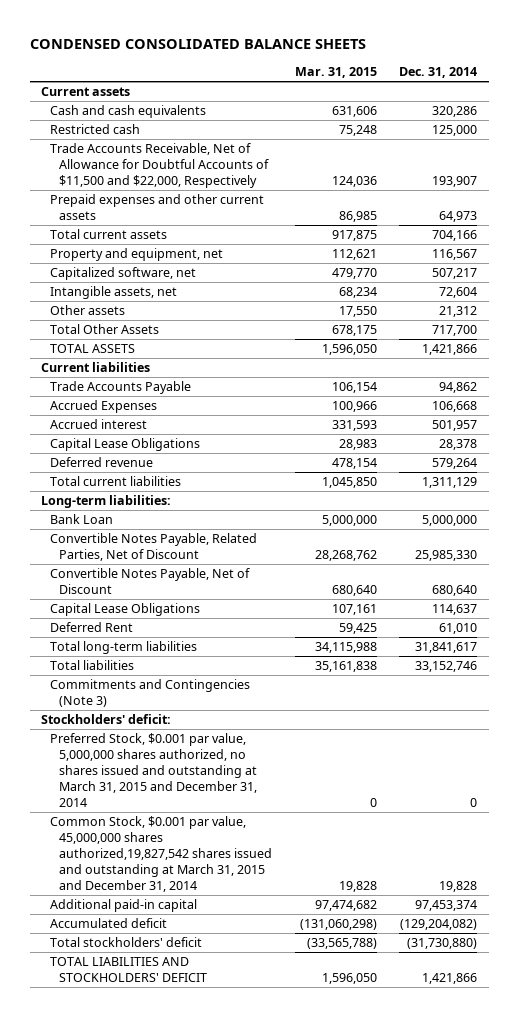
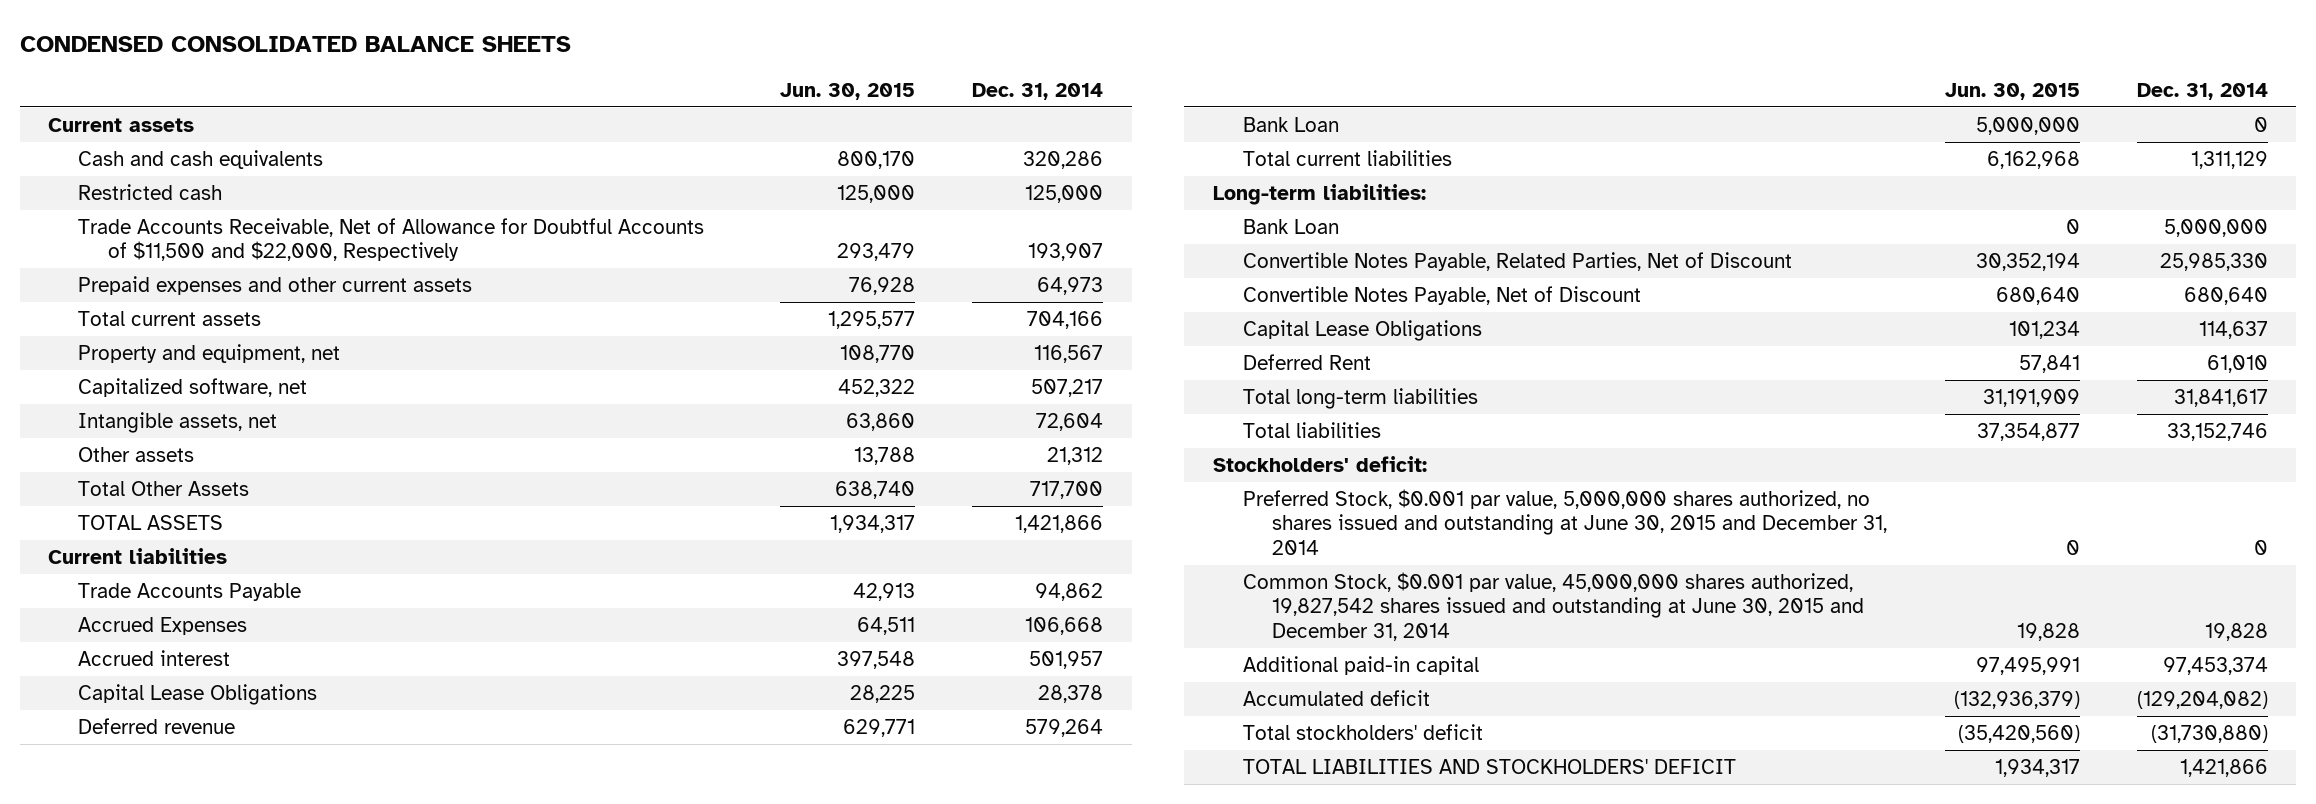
- | Mar. 31, 2015 | Dec. 31, 2014
+ | Jun. 30, 2015 | Dec. 31, 2014
+ Bank Loan | 5,000,000 | 0
- Commitments and Contingencies (Note 3)
- Preferred Stock, $0.001 par value, 5,000,000 shares authorized, no shares issued and outstanding at March 31, 2015 and December 31, 2014 | 0 | 0
- Common Stock, $0.001 par value, 45,000,000 shares authorized,19,827,542 shares issued and outstanding at March 31, 2015 and December 31, 2014 | 19,828 | 19,828
+ Preferred Stock, $0.001 par value, 5,000,000 shares authorized, no shares issued and outstanding at June 30, 2015 and December 31, 2014 | 0 | 0
+ Common Stock, $0.001 par value, 45,000,000 shares authorized, 19,827,542 shares issued and outstanding at June 30, 2015 and December 31, 2014 | 19,828 | 19,828

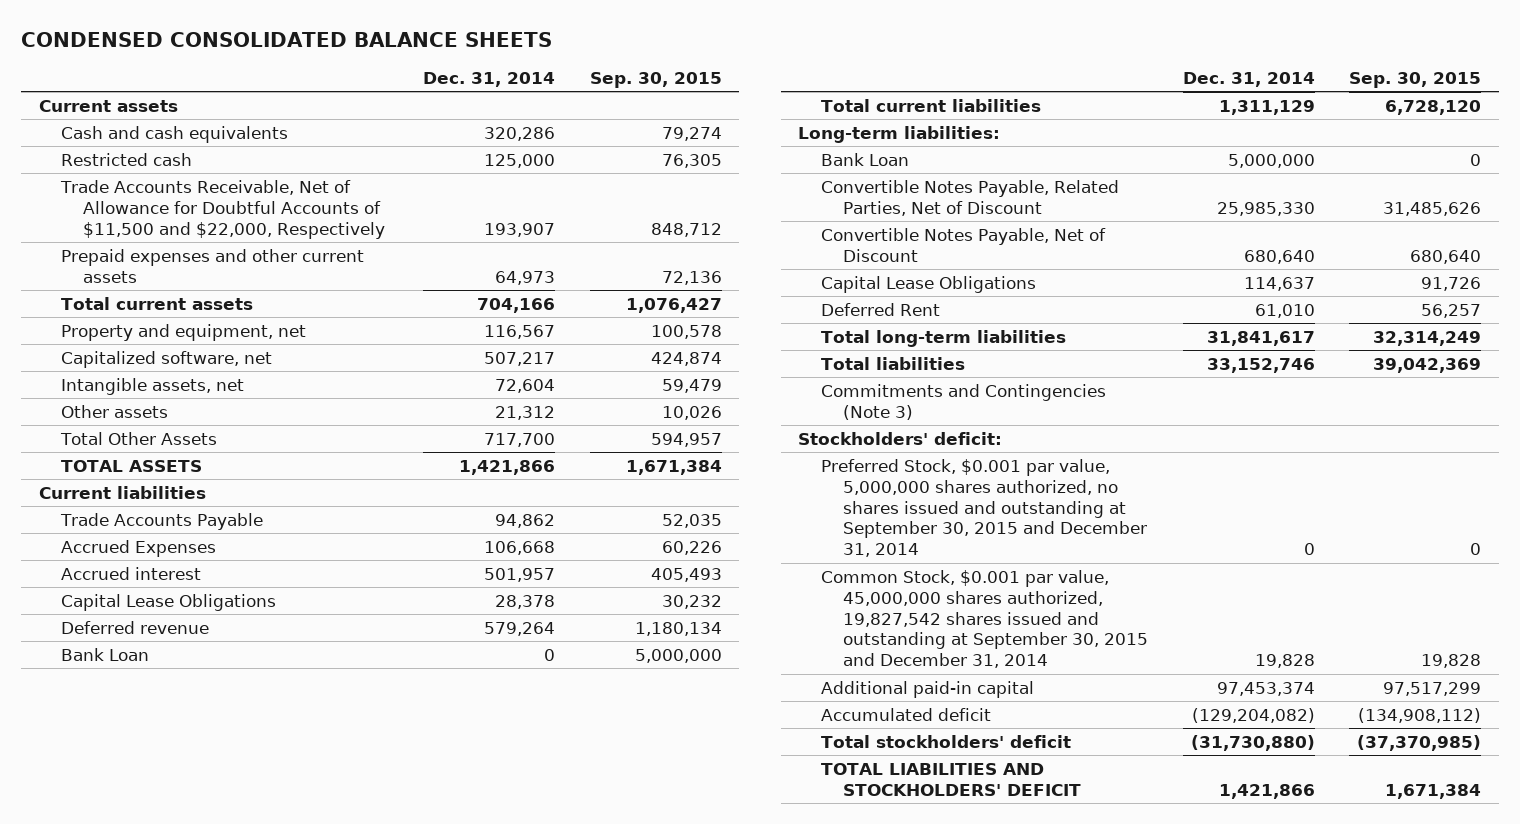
- | Jun. 30, 2015 | Dec. 31, 2014
+ | Dec. 31, 2014 | Sep. 30, 2015
+ Commitments and Contingencies (Note 3)
- Preferred Stock, $0.001 par value, 5,000,000 shares authorized, no shares issued and outstanding at June 30, 2015 and December 31, 2014 | 0 | 0
- Common Stock, $0.001 par value, 45,000,000 shares authorized, 19,827,542 shares issued and outstanding at June 30, 2015 and December 31, 2014 | 19,828 | 19,828
+ Preferred Stock, $0.001 par value, 5,000,000 shares authorized, no shares issued and outstanding at September 30, 2015 and December 31, 2014 | 0 | 0
+ Common Stock, $0.001 par value, 45,000,000 shares authorized, 19,827,542 shares issued and outstanding at September 30, 2015 and December 31, 2014 | 19,828 | 19,828

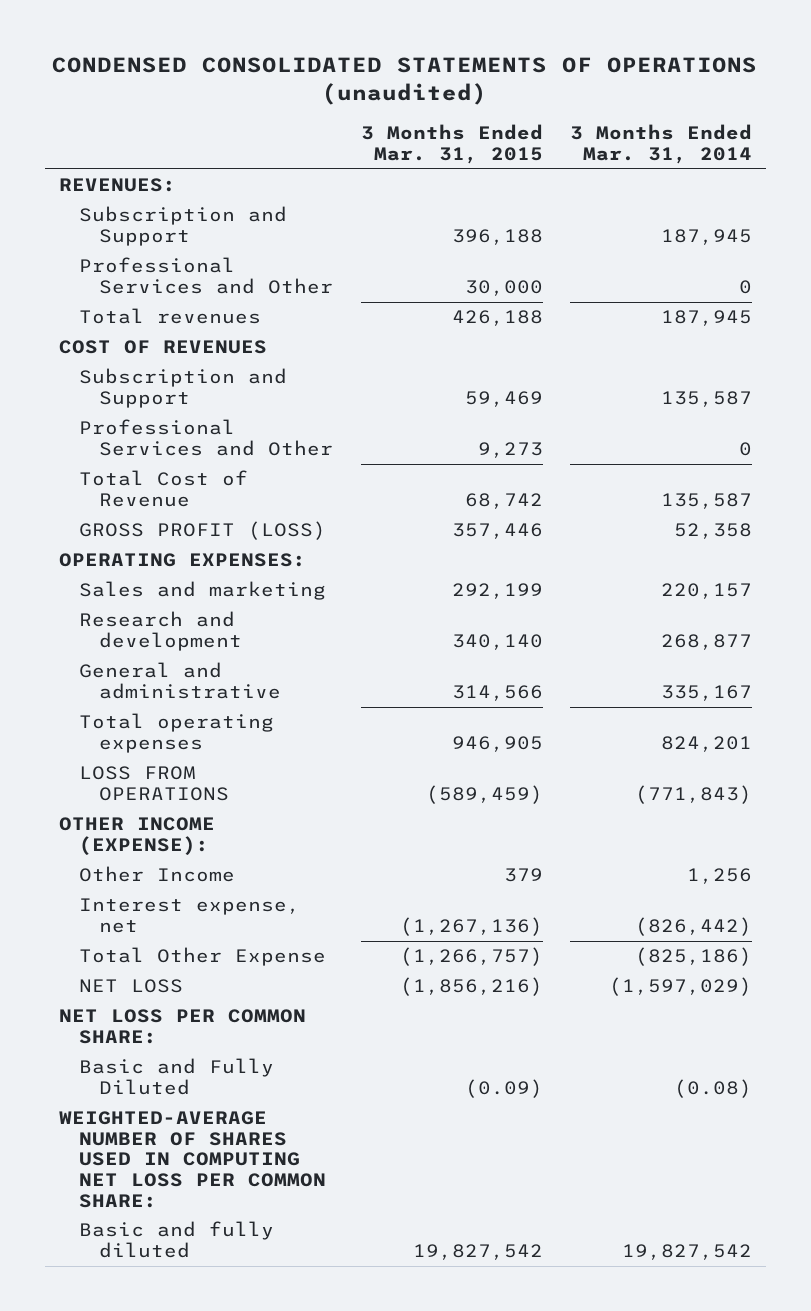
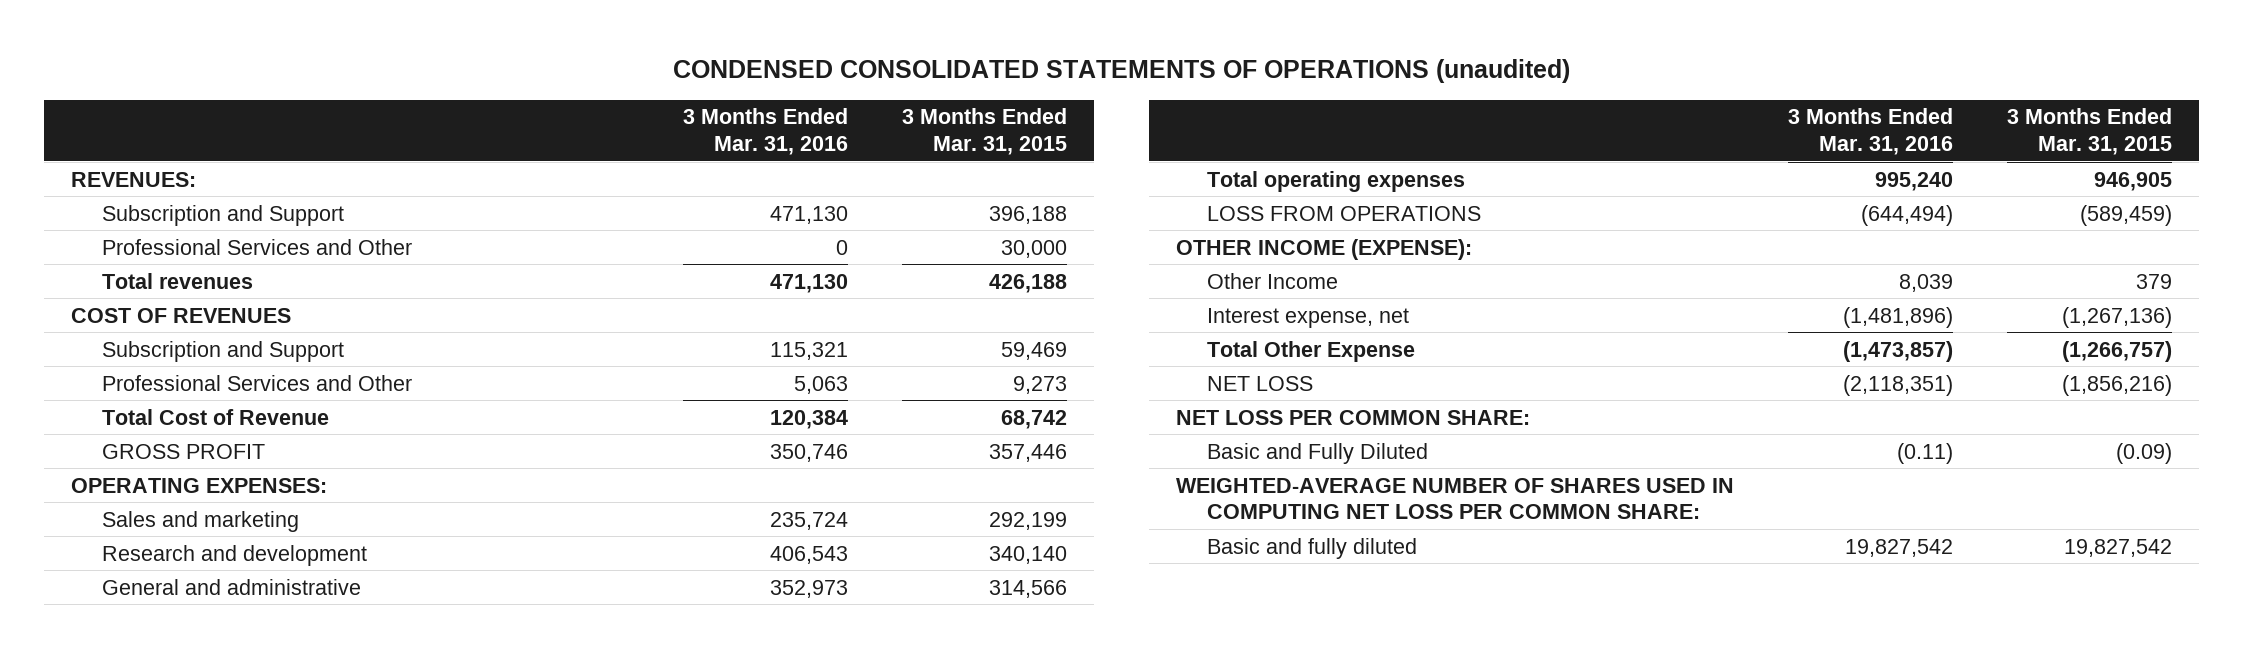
- | 3 Months Ended Mar. 31, 2015 | 3 Months Ended Mar. 31, 2014
+ | 3 Months Ended Mar. 31, 2016 | 3 Months Ended Mar. 31, 2015
- GROSS PROFIT (LOSS) | 357,446 | 52,358
+ GROSS PROFIT | 350,746 | 357,446

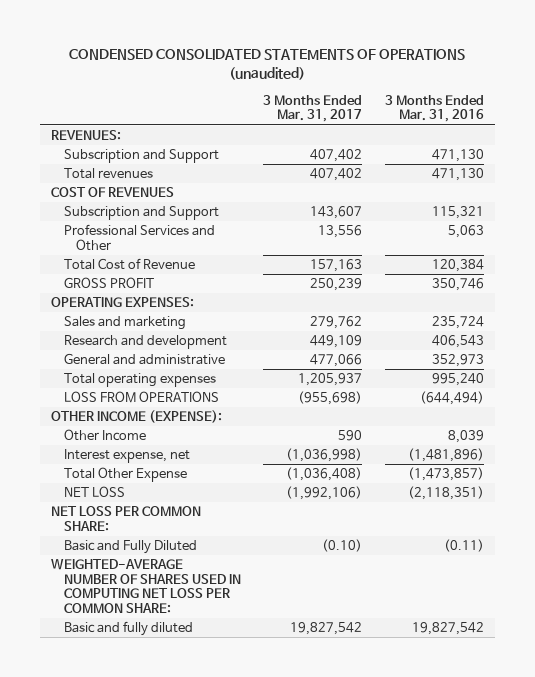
- | 3 Months Ended Mar. 31, 2016 | 3 Months Ended Mar. 31, 2015
+ | 3 Months Ended Mar. 31, 2017 | 3 Months Ended Mar. 31, 2016
- Professional Services and Other | 0 | 30,000

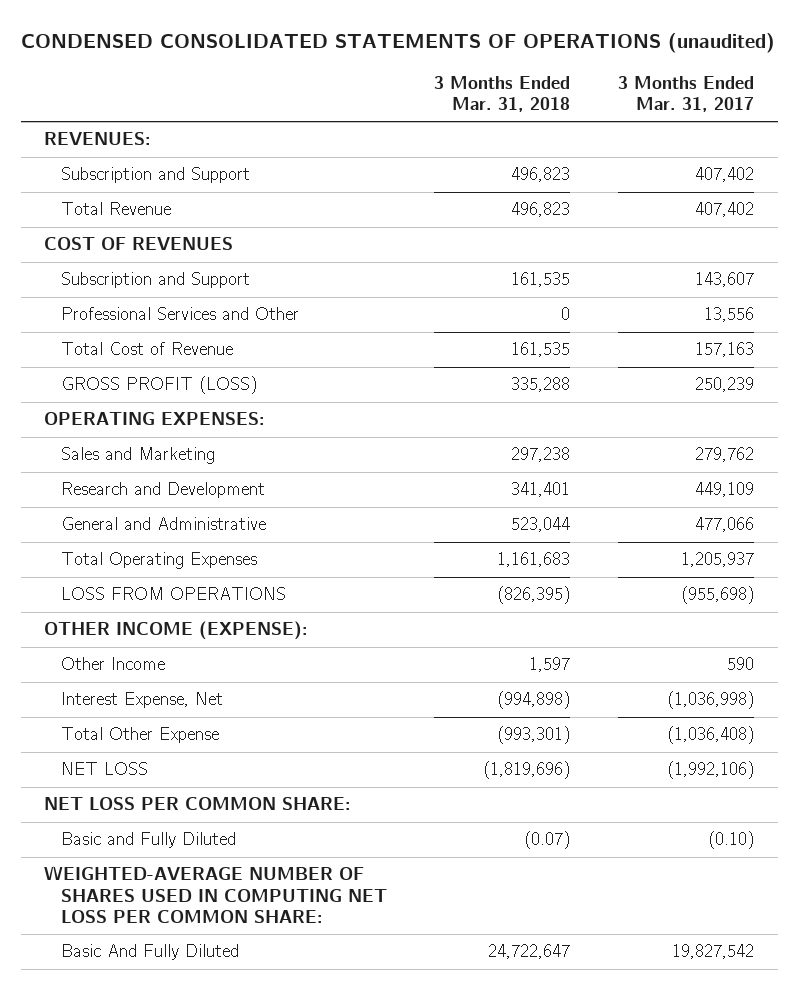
- | 3 Months Ended Mar. 31, 2017 | 3 Months Ended Mar. 31, 2016
+ | 3 Months Ended Mar. 31, 2018 | 3 Months Ended Mar. 31, 2017
- Total revenues | 407,402 | 471,130
+ Total Revenue | 496,823 | 407,402
- GROSS PROFIT | 250,239 | 350,746
+ GROSS PROFIT (LOSS) | 335,288 | 250,239
- Sales and marketing | 279,762 | 235,724
- Research and development | 449,109 | 406,543
- General and administrative | 477,066 | 352,973
- Total operating expenses | 1,205,937 | 995,240
+ Sales and Marketing | 297,238 | 279,762
+ Research and Development | 341,401 | 449,109
+ General and Administrative | 523,044 | 477,066
+ Total Operating Expenses | 1,161,683 | 1,205,937
- Interest expense, net | (1,036,998) | (1,481,896)
+ Interest Expense, Net | (994,898) | (1,036,998)
- Basic and fully diluted | 19,827,542 | 19,827,542
+ Basic And Fully Diluted | 24,722,647 | 19,827,542

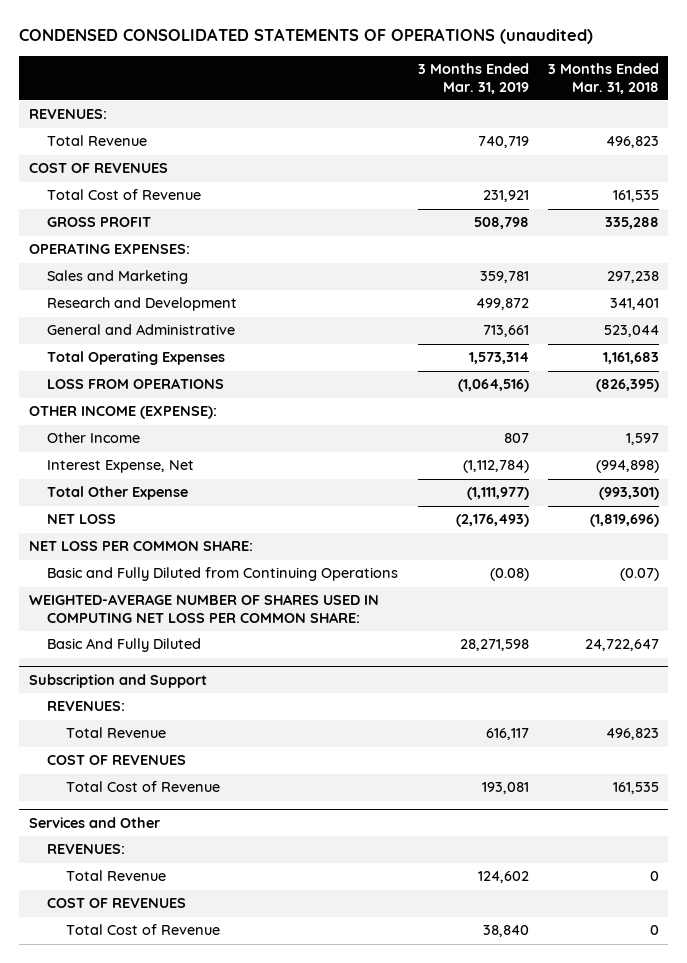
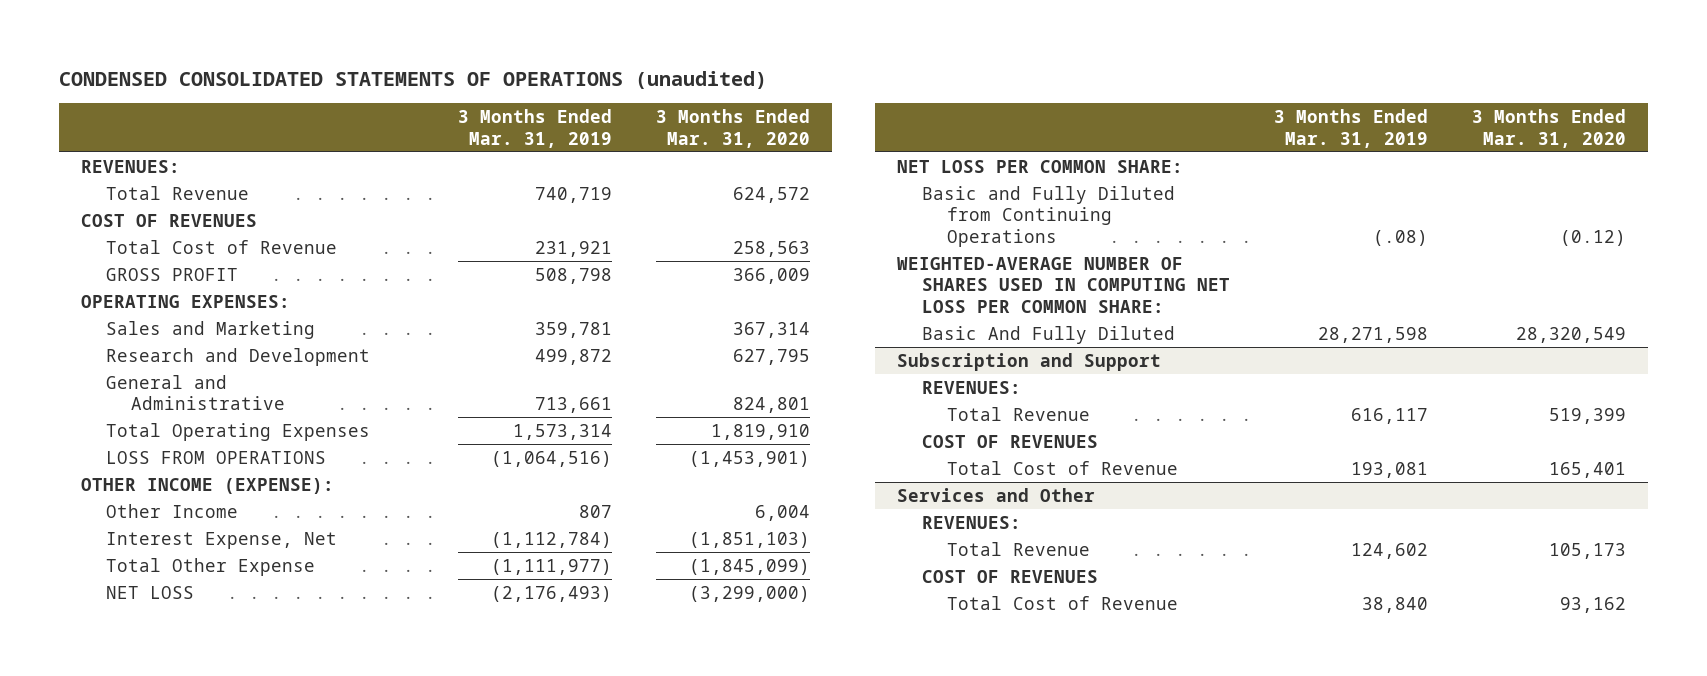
- | 3 Months Ended Mar. 31, 2019 | 3 Months Ended Mar. 31, 2018
+ | 3 Months Ended Mar. 31, 2019 | 3 Months Ended Mar. 31, 2020
- Basic and Fully Diluted from Continuing Operations | (0.08) | (0.07)
+ Basic and Fully Diluted from Continuing Operations | (.08) | (0.12)

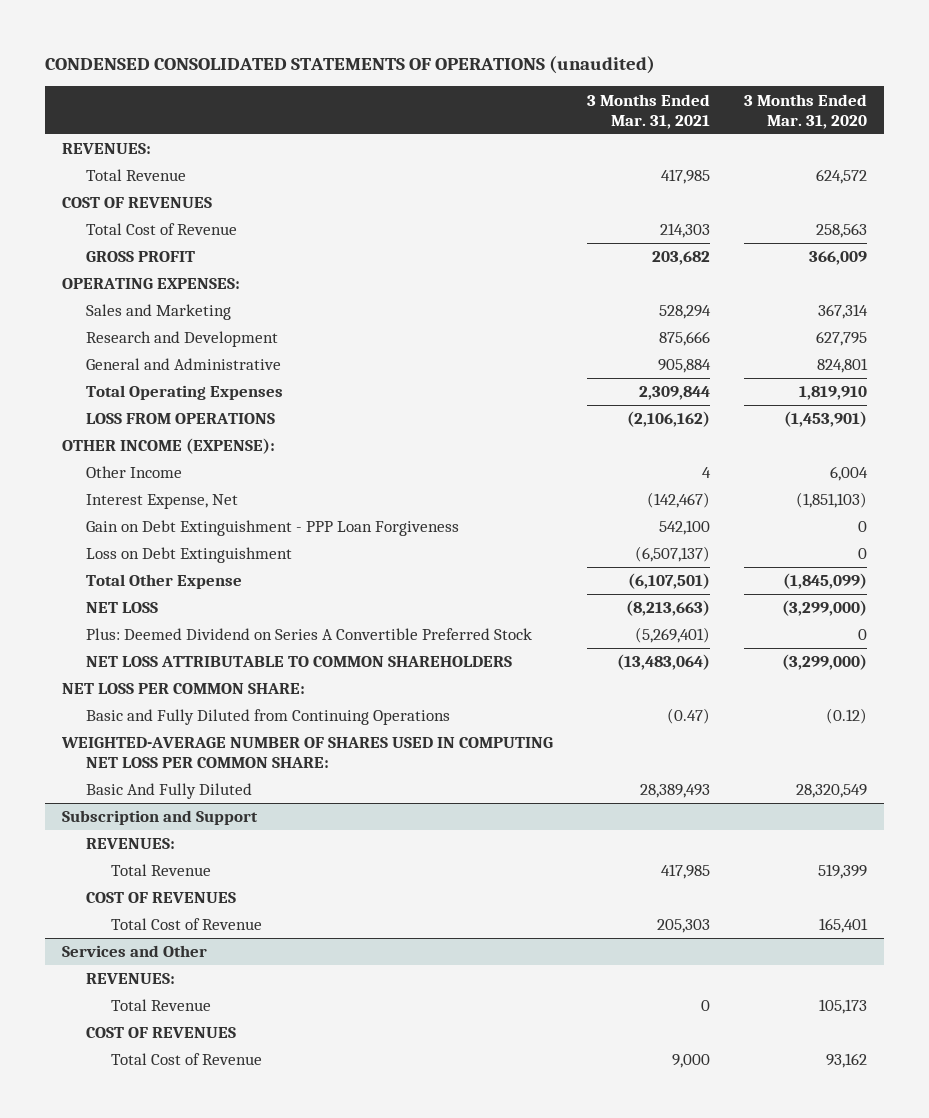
- | 3 Months Ended Mar. 31, 2019 | 3 Months Ended Mar. 31, 2020
+ | 3 Months Ended Mar. 31, 2021 | 3 Months Ended Mar. 31, 2020
+ Gain on Debt Extinguishment - PPP Loan Forgiveness | 542,100 | 0
+ Loss on Debt Extinguishment | (6,507,137) | 0
+ Plus: Deemed Dividend on Series A Convertible Preferred Stock | (5,269,401) | 0
+ NET LOSS ATTRIBUTABLE TO COMMON SHAREHOLDERS | (13,483,064) | (3,299,000)

